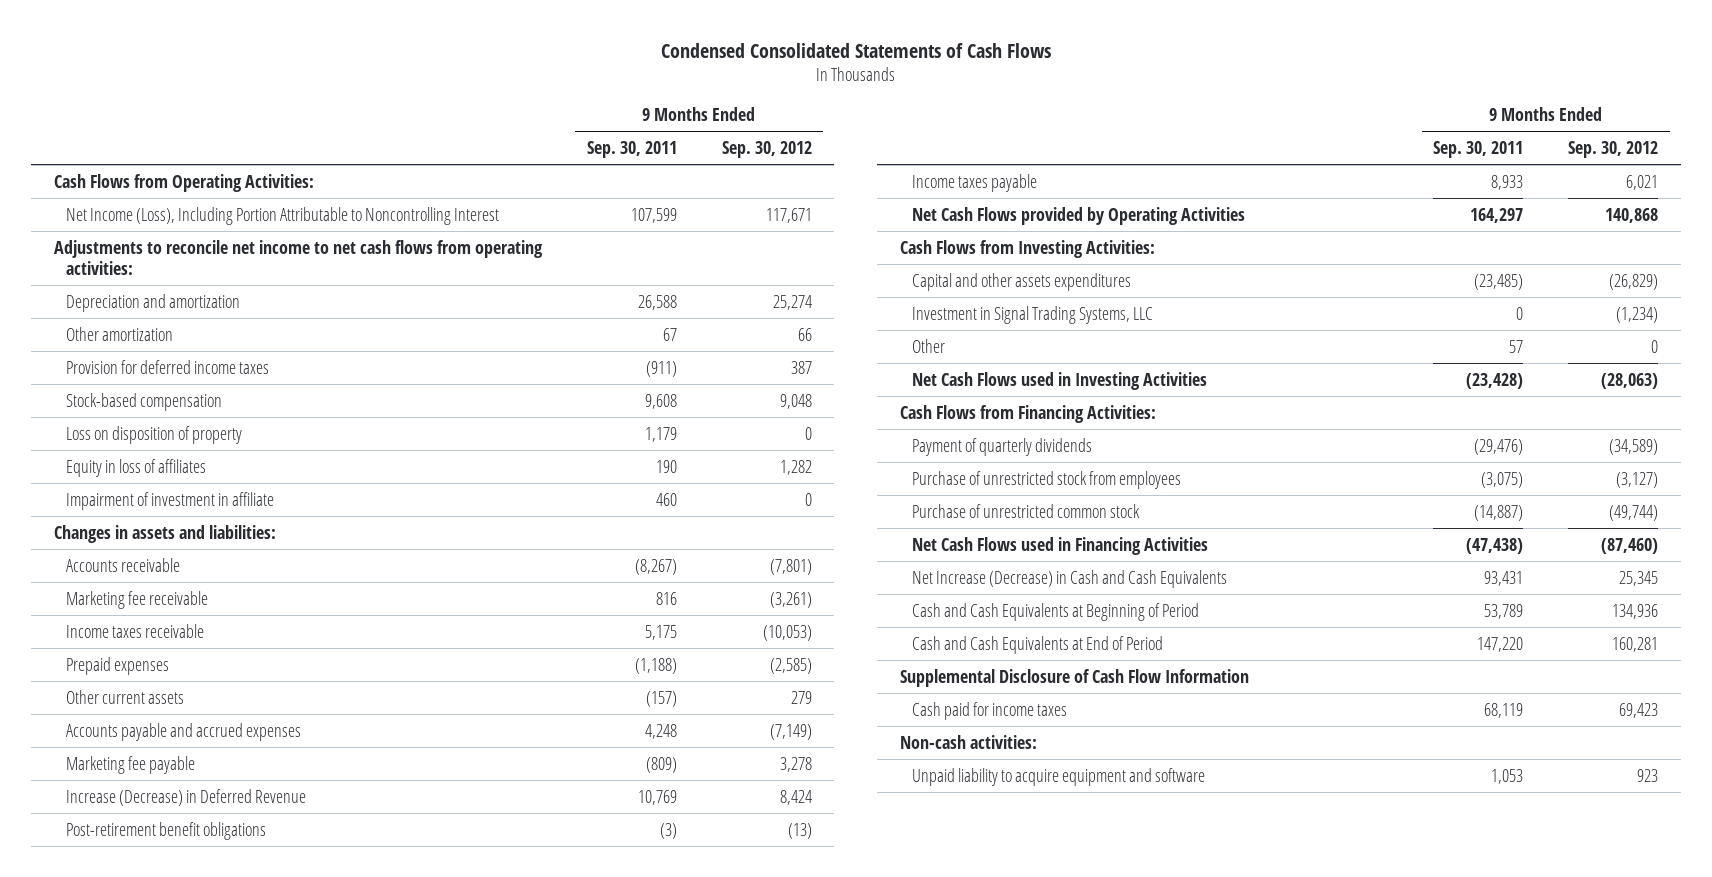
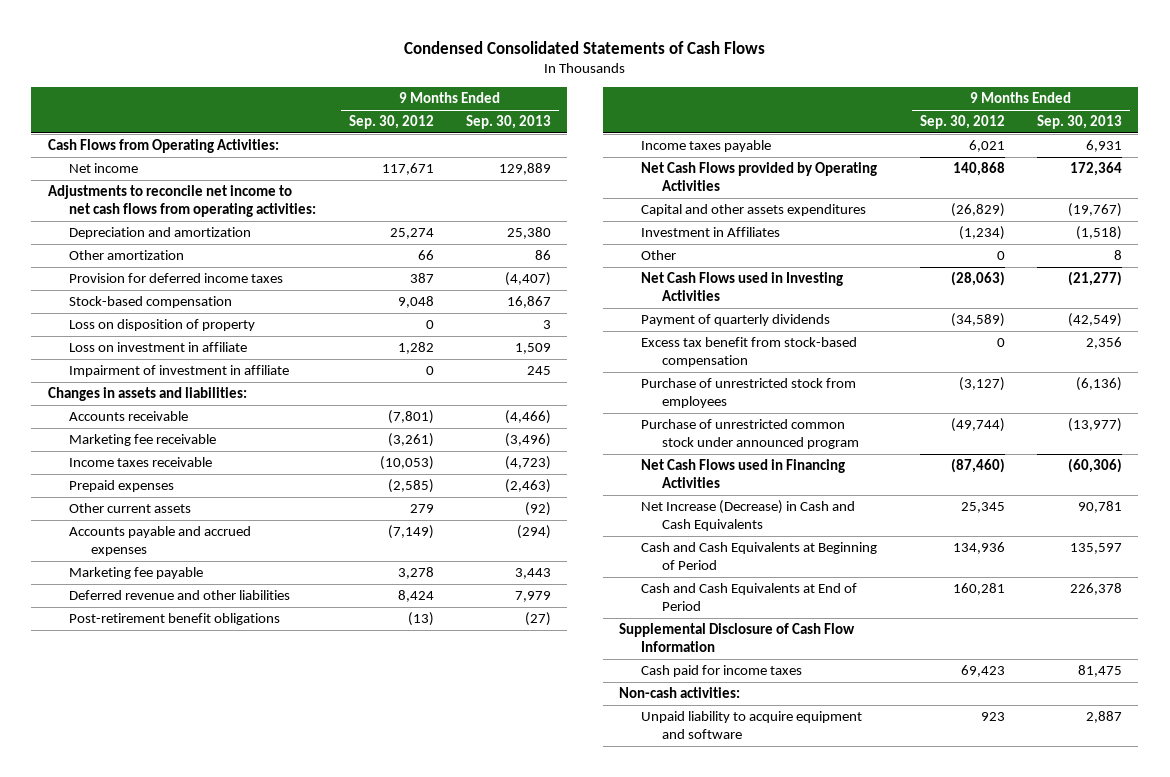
- | 9 Months Ended Sep. 30, 2011 | 9 Months Ended Sep. 30, 2012
+ | 9 Months Ended Sep. 30, 2012 | 9 Months Ended Sep. 30, 2013
- Net Income (Loss), Including Portion Attributable to Noncontrolling Interest | 107,599 | 117,671
+ Net income | 117,671 | 129,889
- Equity in loss of affiliates | 190 | 1,282
+ Loss on investment in affiliate | 1,282 | 1,509
- Increase (Decrease) in Deferred Revenue | 10,769 | 8,424
+ Deferred revenue and other liabilities | 8,424 | 7,979
- Cash Flows from Investing Activities:
- Investment in Signal Trading Systems, LLC | 0 | (1,234)
+ Investment in Affiliates | (1,234) | (1,518)
- Cash Flows from Financing Activities:
+ Excess tax benefit from stock-based compensation | 0 | 2,356
- Purchase of unrestricted common stock | (14,887) | (49,744)
+ Purchase of unrestricted common stock under announced program | (49,744) | (13,977)

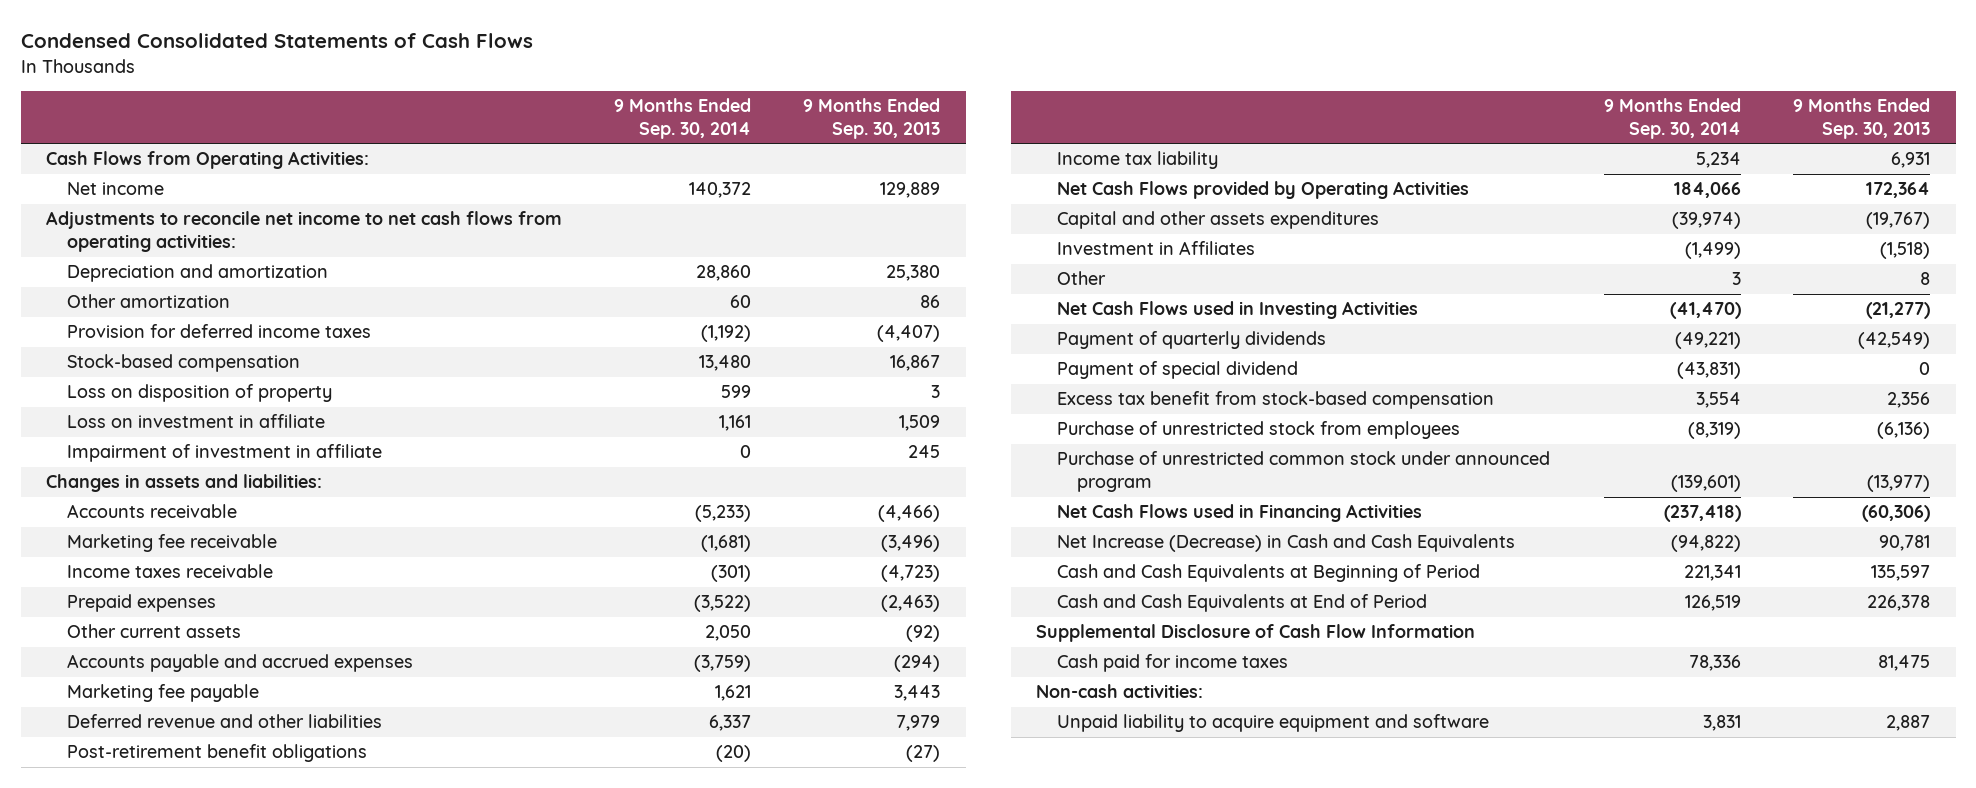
- | 9 Months Ended Sep. 30, 2012 | 9 Months Ended Sep. 30, 2013
+ | 9 Months Ended Sep. 30, 2014 | 9 Months Ended Sep. 30, 2013
- Income taxes payable | 6,021 | 6,931
+ Income tax liability | 5,234 | 6,931
+ Payment of special dividend | (43,831) | 0

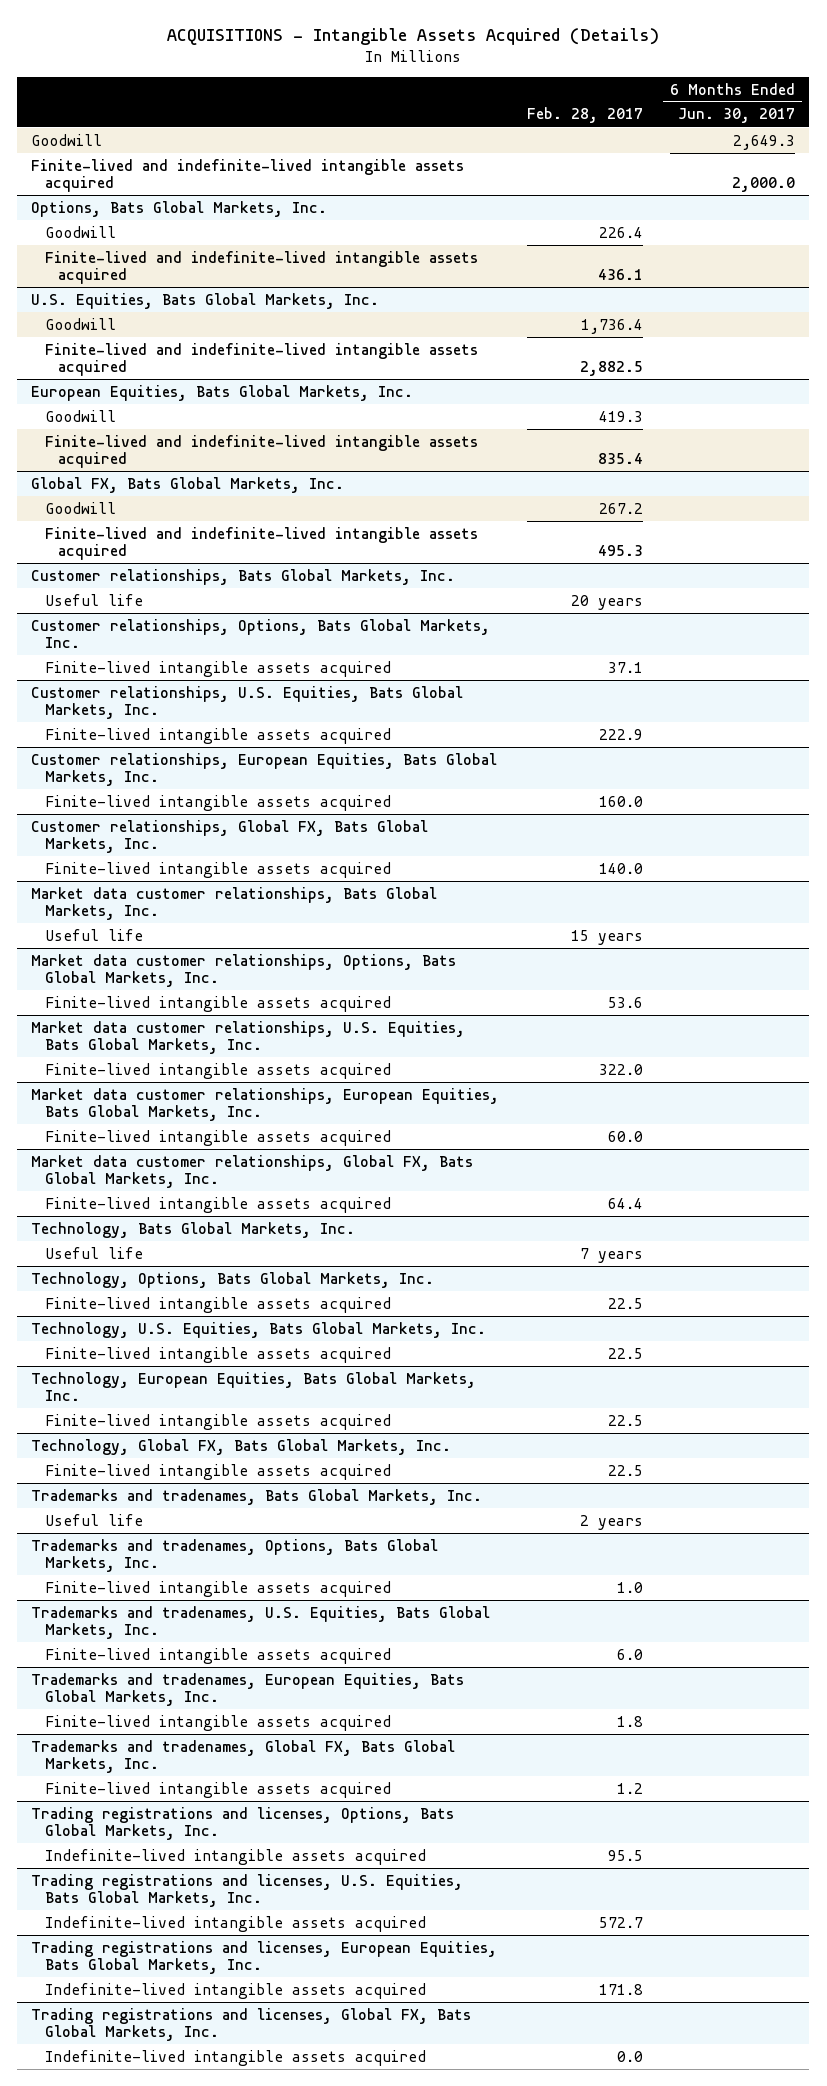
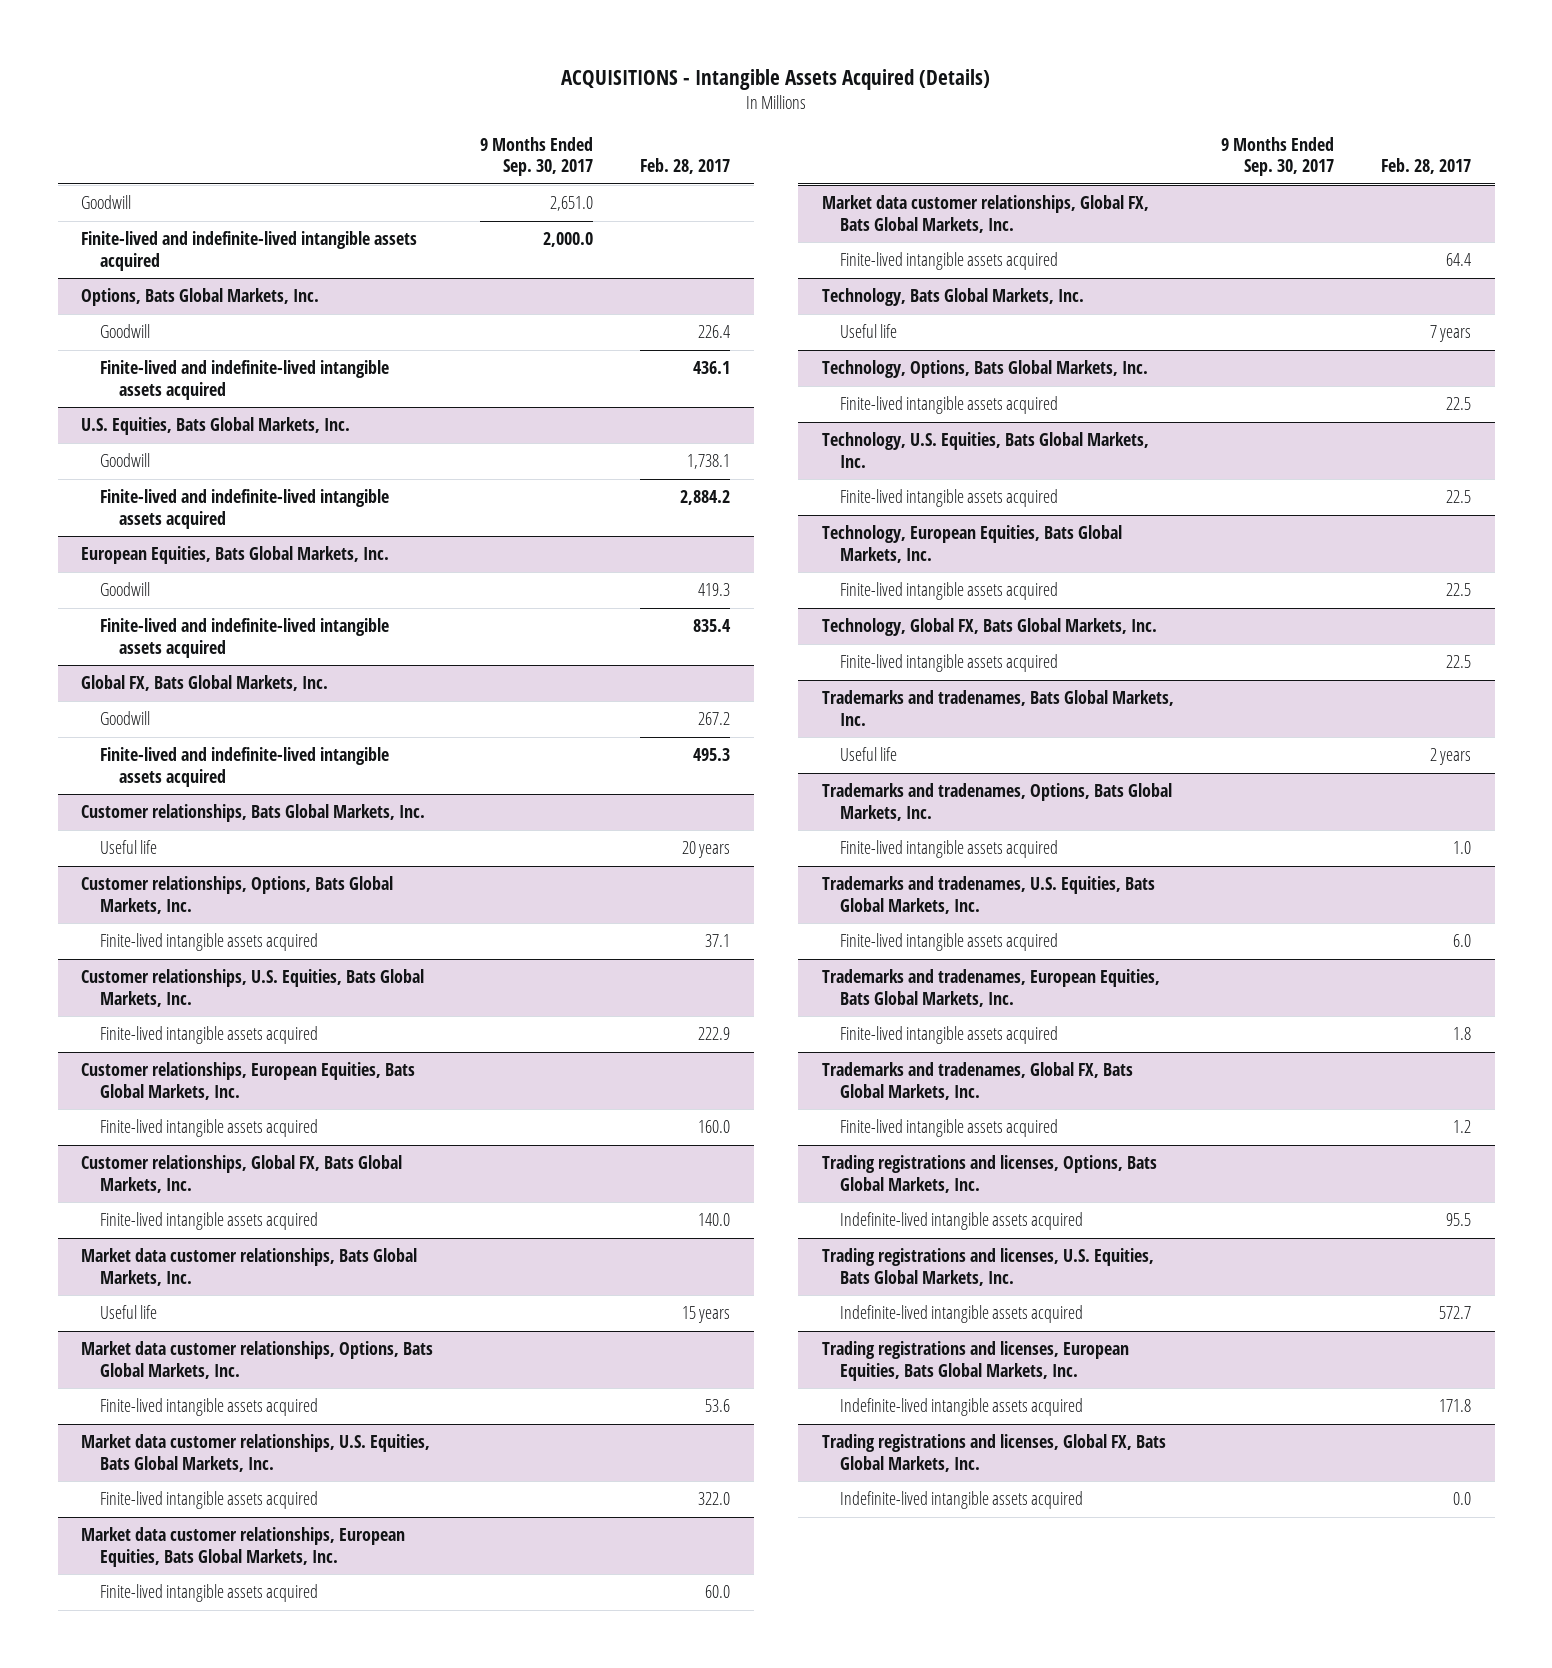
- | Feb. 28, 2017 | 6 Months Ended Jun. 30, 2017
+ | 9 Months Ended Sep. 30, 2017 | Feb. 28, 2017
@ U.S. Equities, Bats Global Markets, Inc.
- Goodwill | 1,736.4 |
- Finite-lived and indefinite-lived intangible assets acquired | 2,882.5 |
+ Goodwill | | 1,738.1
+ Finite-lived and indefinite-lived intangible assets acquired | | 2,884.2

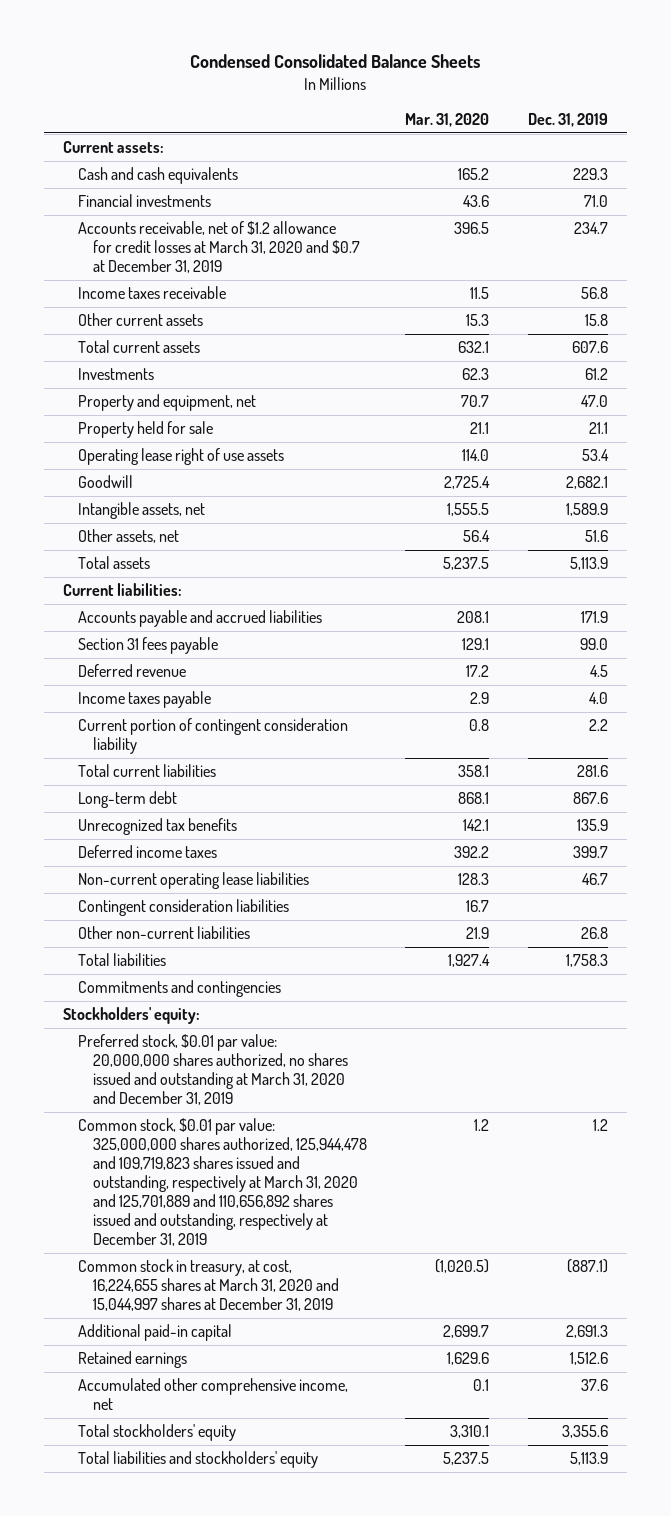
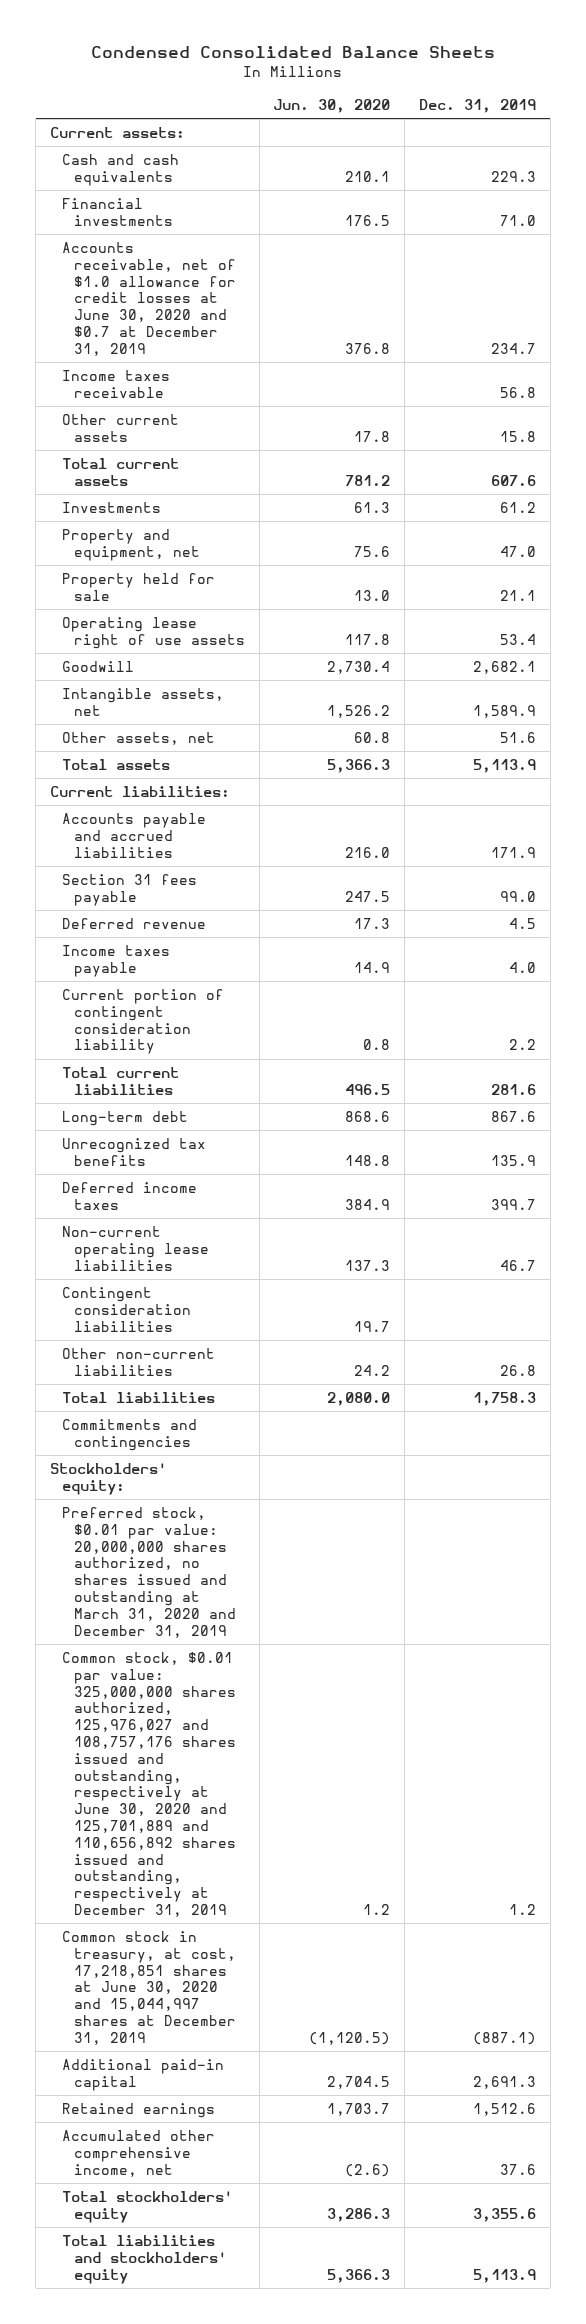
- | Mar. 31, 2020 | Dec. 31, 2019
+ | Jun. 30, 2020 | Dec. 31, 2019
- Accounts receivable, net of $1.2 allowance for credit losses at March 31, 2020 and $0.7 at December 31, 2019 | 396.5 | 234.7
+ Accounts receivable, net of $1.0 allowance for credit losses at June 30, 2020 and $0.7 at December 31, 2019 | 376.8 | 234.7
- Common stock, $0.01 par value: 325,000,000 shares authorized, 125,944,478 and 109,719,823 shares issued and outstanding, respectively at March 31, 2020 and 125,701,889 and 110,656,892 shares issued and outstanding, respectively at December 31, 2019 | 1.2 | 1.2
- Common stock in treasury, at cost, 16,224,655 shares at March 31, 2020 and 15,044,997 shares at December 31, 2019 | (1,020.5) | (887.1)
+ Common stock, $0.01 par value: 325,000,000 shares authorized, 125,976,027 and 108,757,176 shares issued and outstanding, respectively at June 30, 2020 and 125,701,889 and 110,656,892 shares issued and outstanding, respectively at December 31, 2019 | 1.2 | 1.2
+ Common stock in treasury, at cost, 17,218,851 shares at June 30, 2020 and 15,044,997 shares at December 31, 2019 | (1,120.5) | (887.1)

